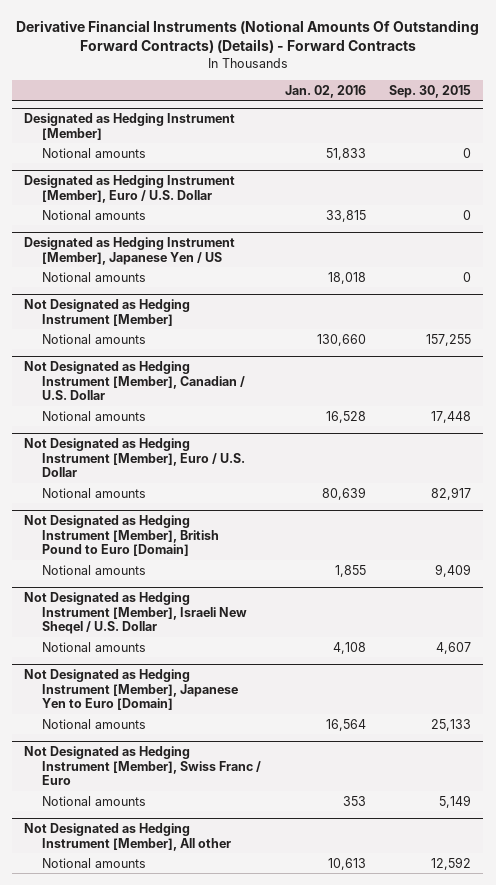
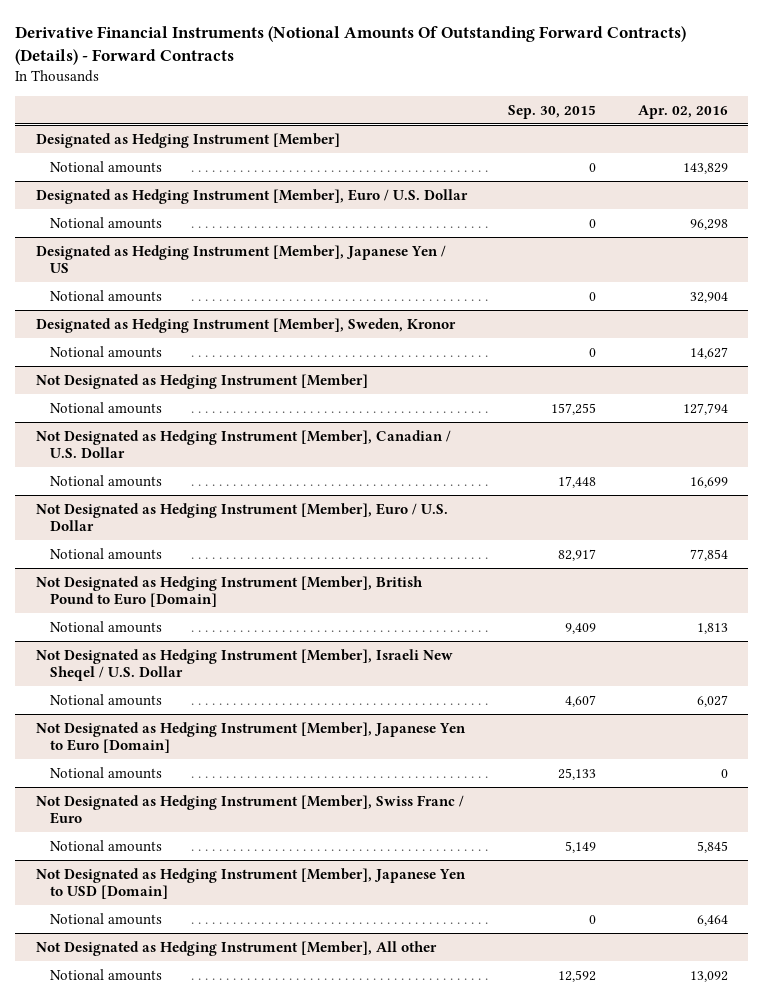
- | Jan. 02, 2016 | Sep. 30, 2015
+ | Sep. 30, 2015 | Apr. 02, 2016
+ Designated as Hedging Instrument [Member], Sweden, Kronor
+ Notional amounts | 0 | 14,627
+ Not Designated as Hedging Instrument [Member], Japanese Yen to USD [Domain]
+ Notional amounts | 0 | 6,464

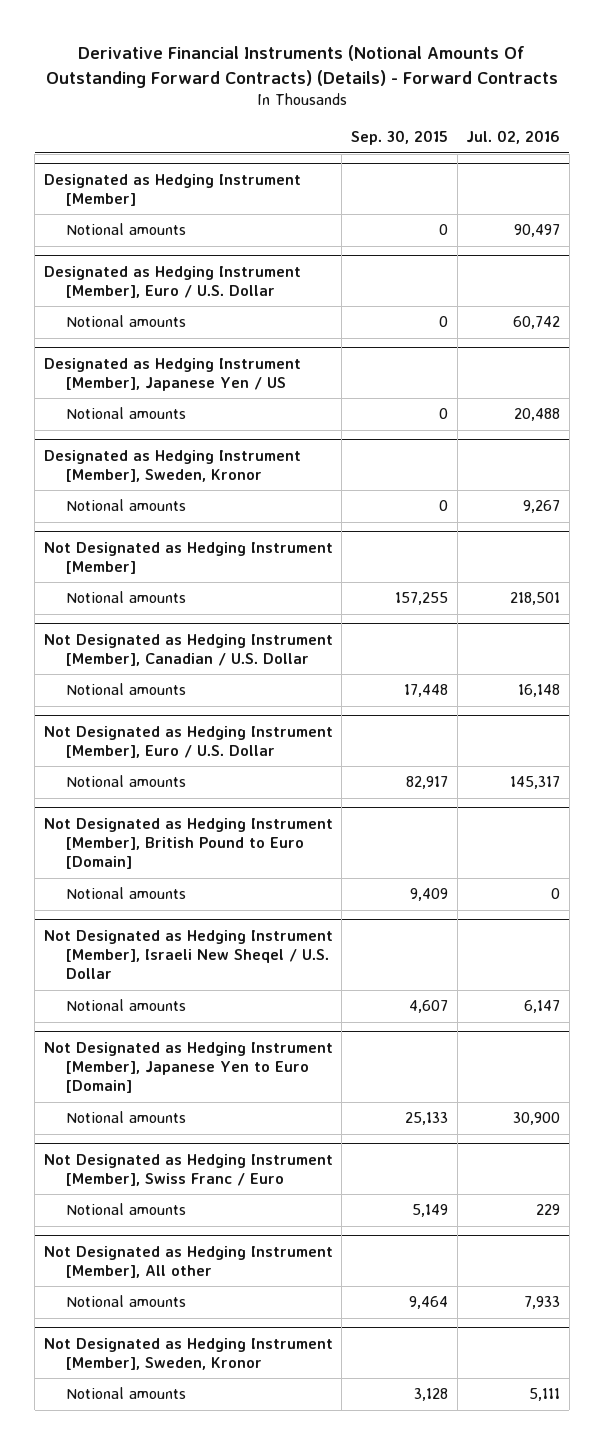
- | Sep. 30, 2015 | Apr. 02, 2016
+ | Sep. 30, 2015 | Jul. 02, 2016
- Not Designated as Hedging Instrument [Member], Japanese Yen to USD [Domain]
- Notional amounts | 0 | 6,464
@ Not Designated as Hedging Instrument [Member], All other
- Notional amounts | 12,592 | 13,092
+ Notional amounts | 9,464 | 7,933
+ Not Designated as Hedging Instrument [Member], Sweden, Kronor
+ Notional amounts | 3,128 | 5,111

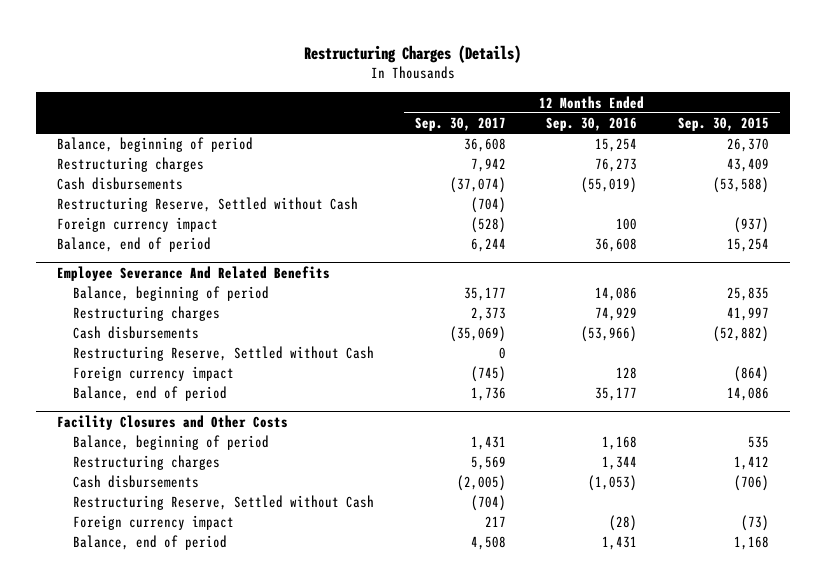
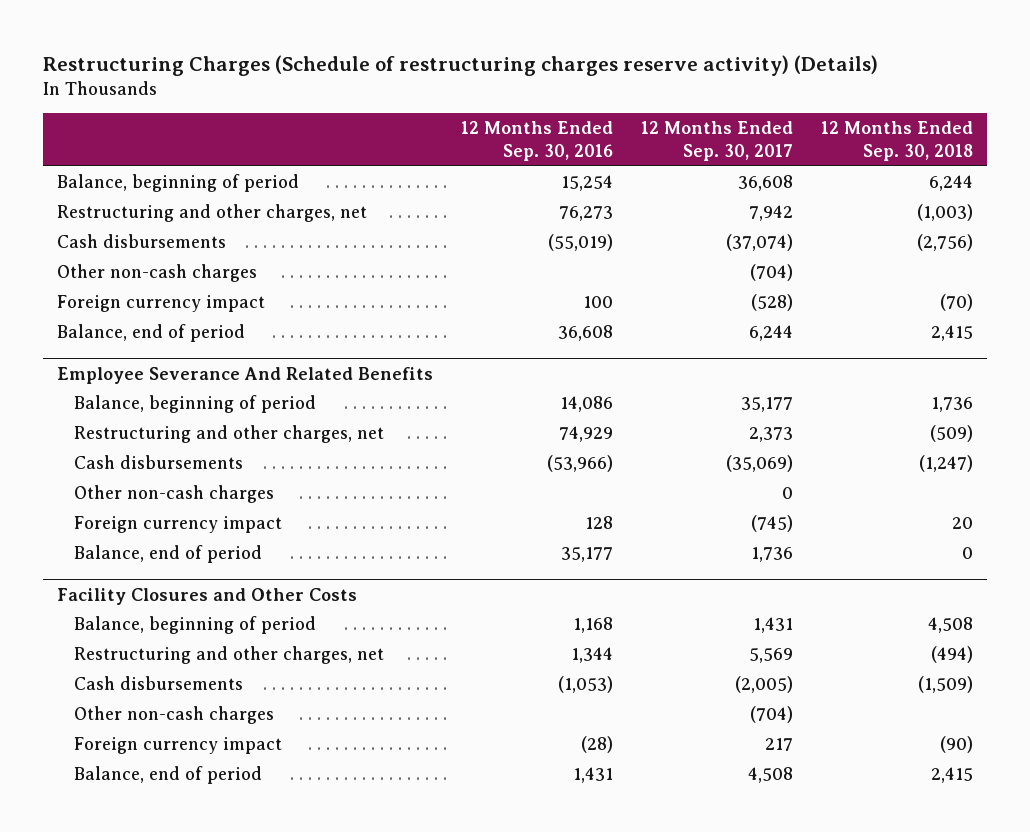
- Restructuring Charges (Details)
+ Restructuring Charges (Schedule of restructuring charges reserve activity) (Details)
- | 12 Months Ended Sep. 30, 2017 | 12 Months Ended Sep. 30, 2016 | 12 Months Ended Sep. 30, 2015
+ | 12 Months Ended Sep. 30, 2016 | 12 Months Ended Sep. 30, 2017 | 12 Months Ended Sep. 30, 2018
- Restructuring charges | 7,942 | 76,273 | 43,409
+ Restructuring and other charges, net | 76,273 | 7,942 | (1,003)
- Restructuring Reserve, Settled without Cash | (704) | |
+ Other non-cash charges | | (704) |
@ Employee Severance And Related Benefits
- Restructuring charges | 2,373 | 74,929 | 41,997
+ Restructuring and other charges, net | 74,929 | 2,373 | (509)
- Restructuring Reserve, Settled without Cash | 0 | |
+ Other non-cash charges | | 0 |
@ Facility Closures and Other Costs
- Restructuring charges | 5,569 | 1,344 | 1,412
+ Restructuring and other charges, net | 1,344 | 5,569 | (494)
- Restructuring Reserve, Settled without Cash | (704) | |
+ Other non-cash charges | | (704) |

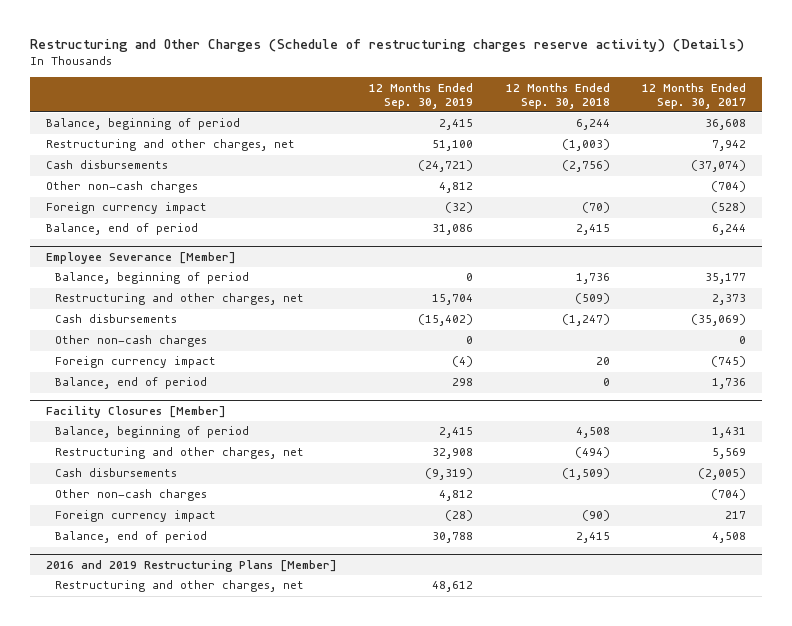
- Restructuring Charges (Schedule of restructuring charges reserve activity) (Details)
+ Restructuring and Other Charges (Schedule of restructuring charges reserve activity) (Details)
- | 12 Months Ended Sep. 30, 2016 | 12 Months Ended Sep. 30, 2017 | 12 Months Ended Sep. 30, 2018
+ | 12 Months Ended Sep. 30, 2019 | 12 Months Ended Sep. 30, 2018 | 12 Months Ended Sep. 30, 2017
- Employee Severance And Related Benefits
+ Employee Severance [Member]
- Facility Closures and Other Costs
+ Facility Closures [Member]
+ 2016 and 2019 Restructuring Plans [Member]
+ Restructuring and other charges, net | 48,612 | |

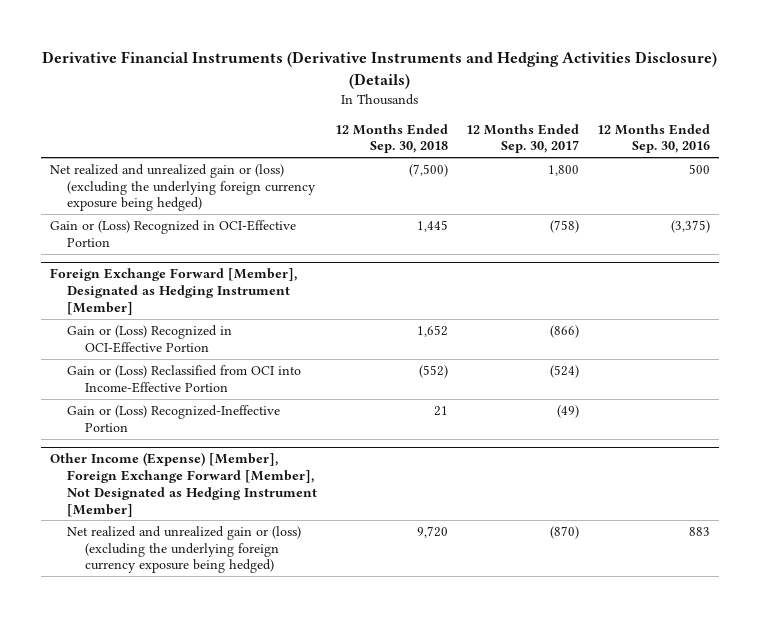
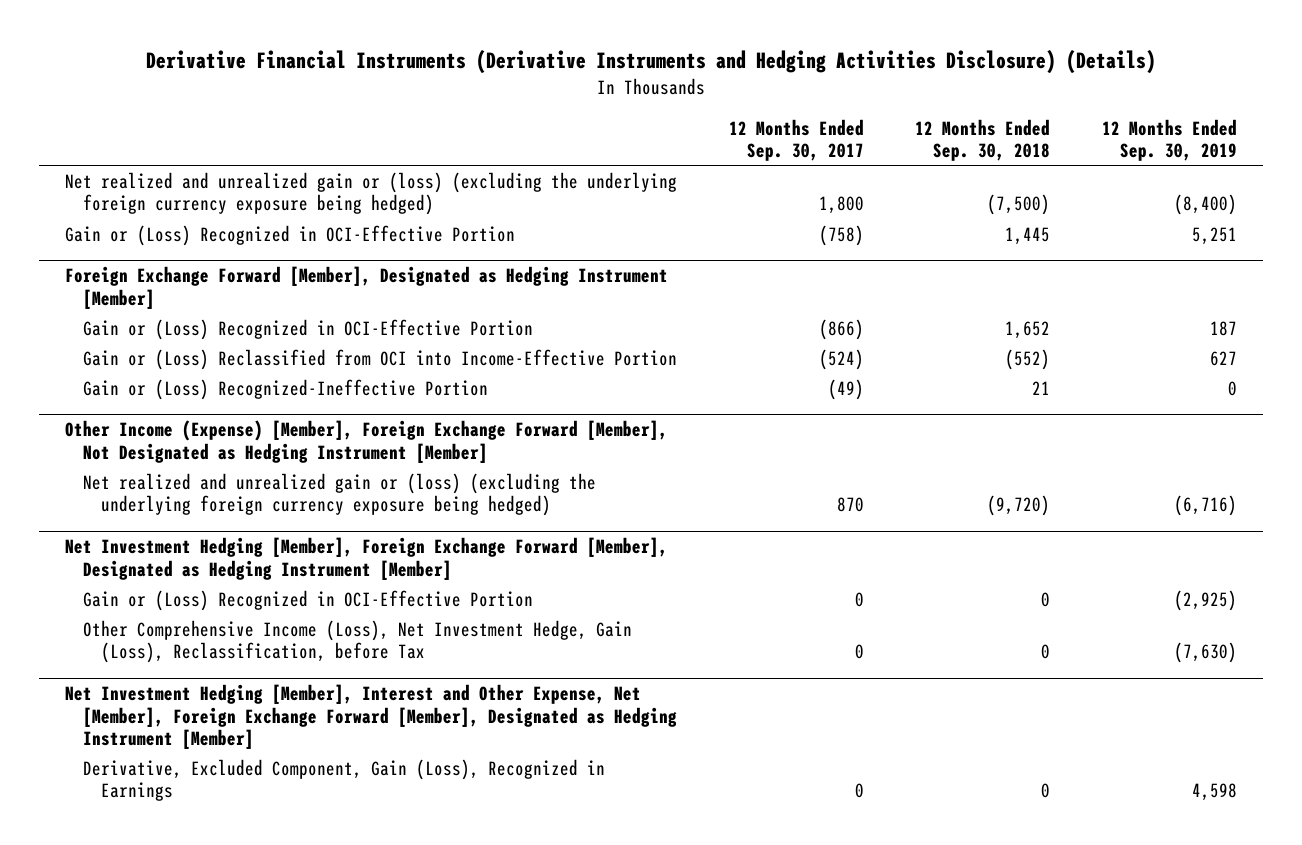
- | 12 Months Ended Sep. 30, 2018 | 12 Months Ended Sep. 30, 2017 | 12 Months Ended Sep. 30, 2016
+ | 12 Months Ended Sep. 30, 2017 | 12 Months Ended Sep. 30, 2018 | 12 Months Ended Sep. 30, 2019
@ Other Income (Expense) [Member], Foreign Exchange Forward [Member], Not Designated as Hedging Instrument [Member]
- Net realized and unrealized gain or (loss) (excluding the underlying foreign currency exposure being hedged) | 9,720 | (870) | 883
+ Net realized and unrealized gain or (loss) (excluding the underlying foreign currency exposure being hedged) | 870 | (9,720) | (6,716)
+ Net Investment Hedging [Member], Foreign Exchange Forward [Member], Designated as Hedging Instrument [Member]
+ Gain or (Loss) Recognized in OCI-Effective Portion | 0 | 0 | (2,925)
+ Other Comprehensive Income (Loss), Net Investment Hedge, Gain (Loss), Reclassification, before Tax | 0 | 0 | (7,630)
+ Net Investment Hedging [Member], Interest and Other Expense, Net [Member], Foreign Exchange Forward [Member], Designated as Hedging Instrument [Member]
+ Derivative, Excluded Component, Gain (Loss), Recognized in Earnings | 0 | 0 | 4,598

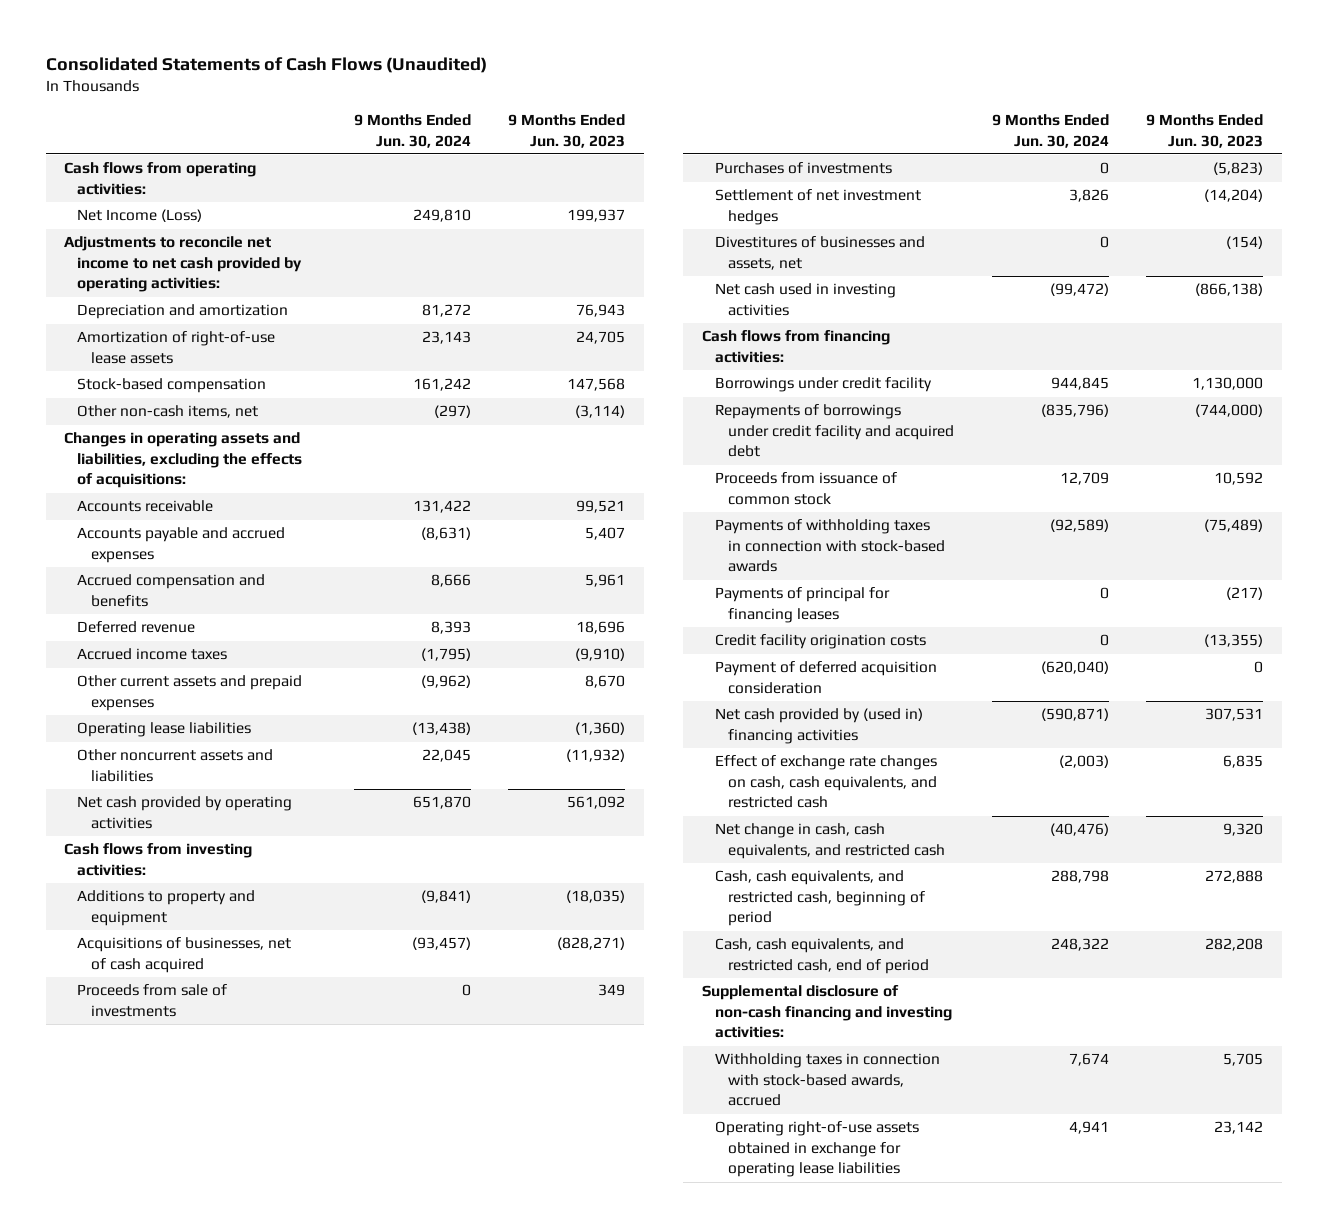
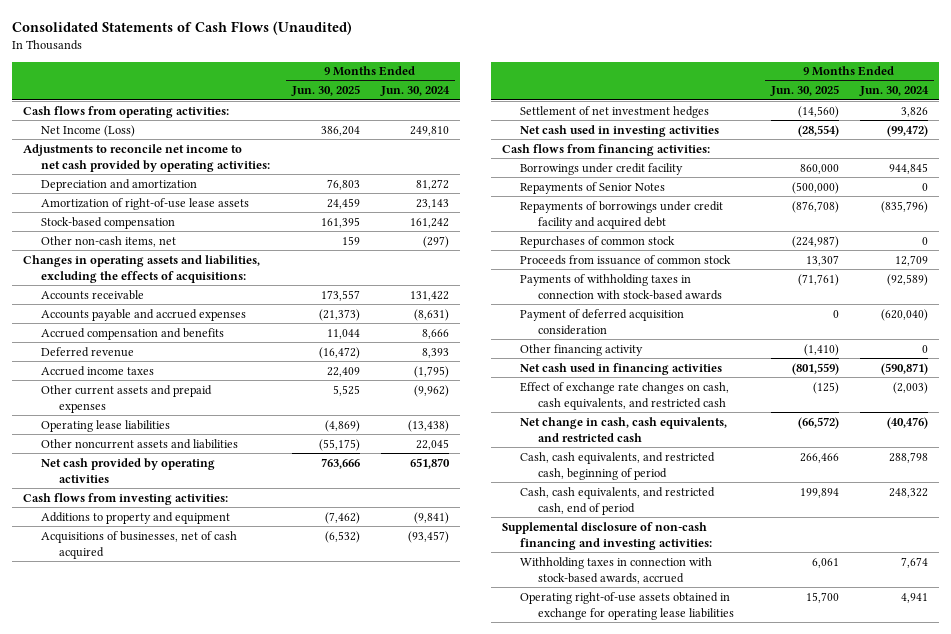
- | 9 Months Ended Jun. 30, 2024 | 9 Months Ended Jun. 30, 2023
+ | 9 Months Ended Jun. 30, 2025 | 9 Months Ended Jun. 30, 2024
- Proceeds from sale of investments | 0 | 349
- Purchases of investments | 0 | (5,823)
- Divestitures of businesses and assets, net | 0 | (154)
+ Repayments of Senior Notes | (500,000) | 0
+ Repurchases of common stock | (224,987) | 0
- Payments of principal for financing leases | 0 | (217)
- Credit facility origination costs | 0 | (13,355)
- Net cash provided by (used in) financing activities | (590,871) | 307,531
+ Other financing activity | (1,410) | 0
+ Net cash used in financing activities | (801,559) | (590,871)

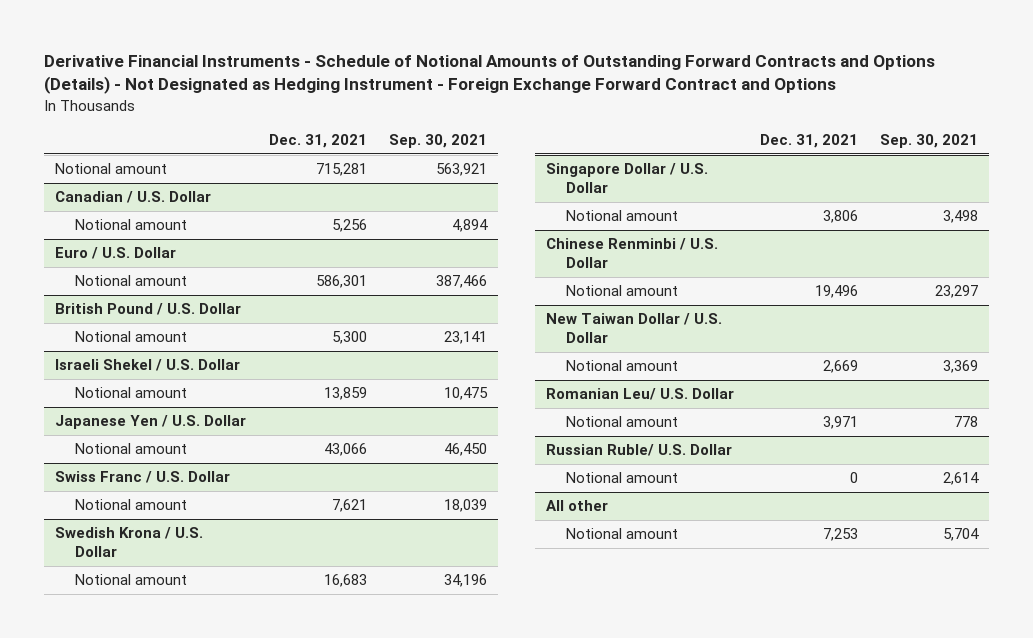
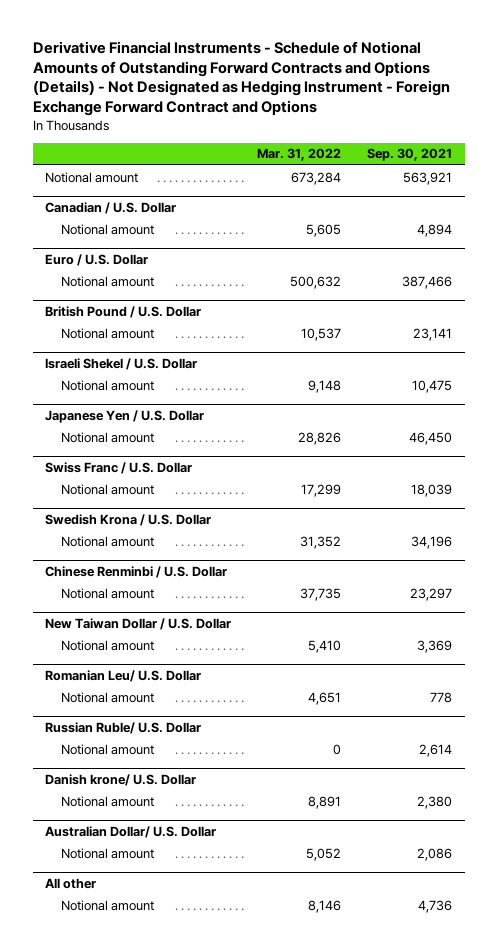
- | Dec. 31, 2021 | Sep. 30, 2021
+ | Mar. 31, 2022 | Sep. 30, 2021
- Singapore Dollar / U.S. Dollar
- Notional amount | 3,806 | 3,498
+ Danish krone/ U.S. Dollar
+ Notional amount | 8,891 | 2,380
+ Australian Dollar/ U.S. Dollar
+ Notional amount | 5,052 | 2,086
@ All other
- Notional amount | 7,253 | 5,704
+ Notional amount | 8,146 | 4,736

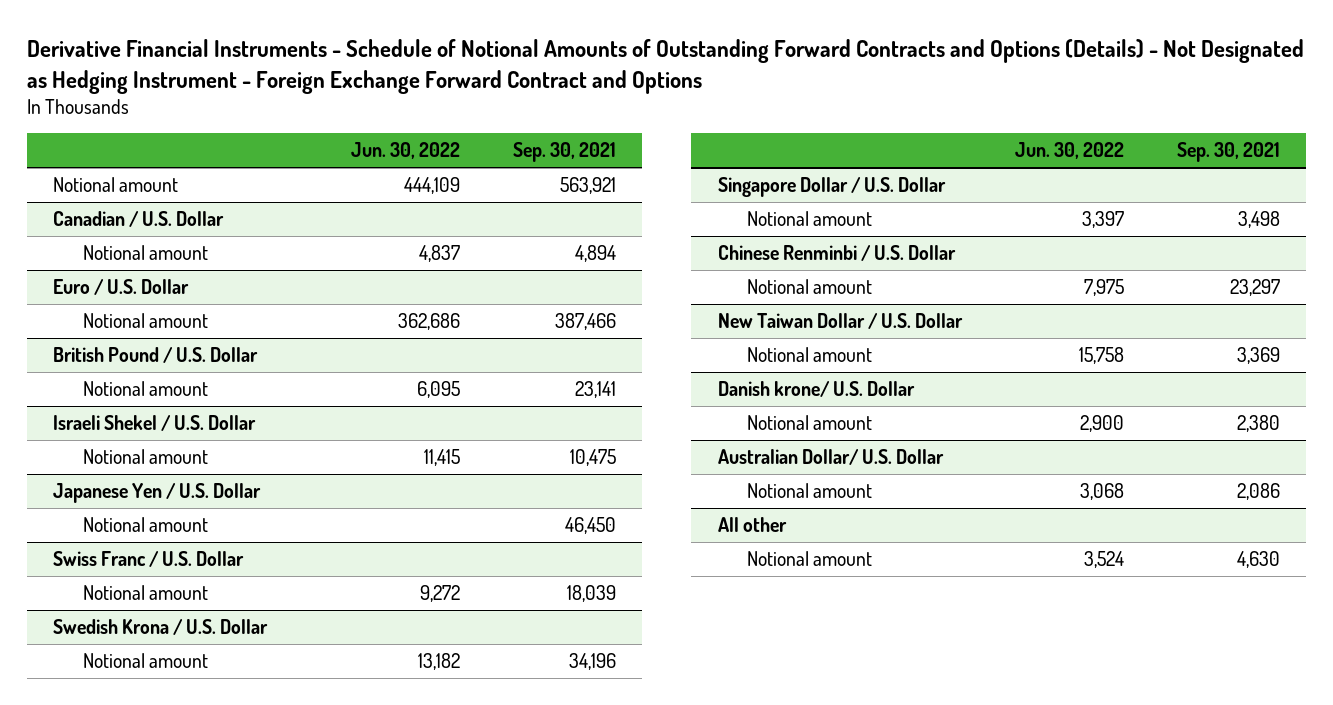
- | Mar. 31, 2022 | Sep. 30, 2021
+ | Jun. 30, 2022 | Sep. 30, 2021
+ Singapore Dollar / U.S. Dollar
+ Notional amount | 3,397 | 3,498
- Romanian Leu/ U.S. Dollar
- Notional amount | 4,651 | 778
- Russian Ruble/ U.S. Dollar
- Notional amount | 0 | 2,614
@ All other
- Notional amount | 8,146 | 4,736
+ Notional amount | 3,524 | 4,630

